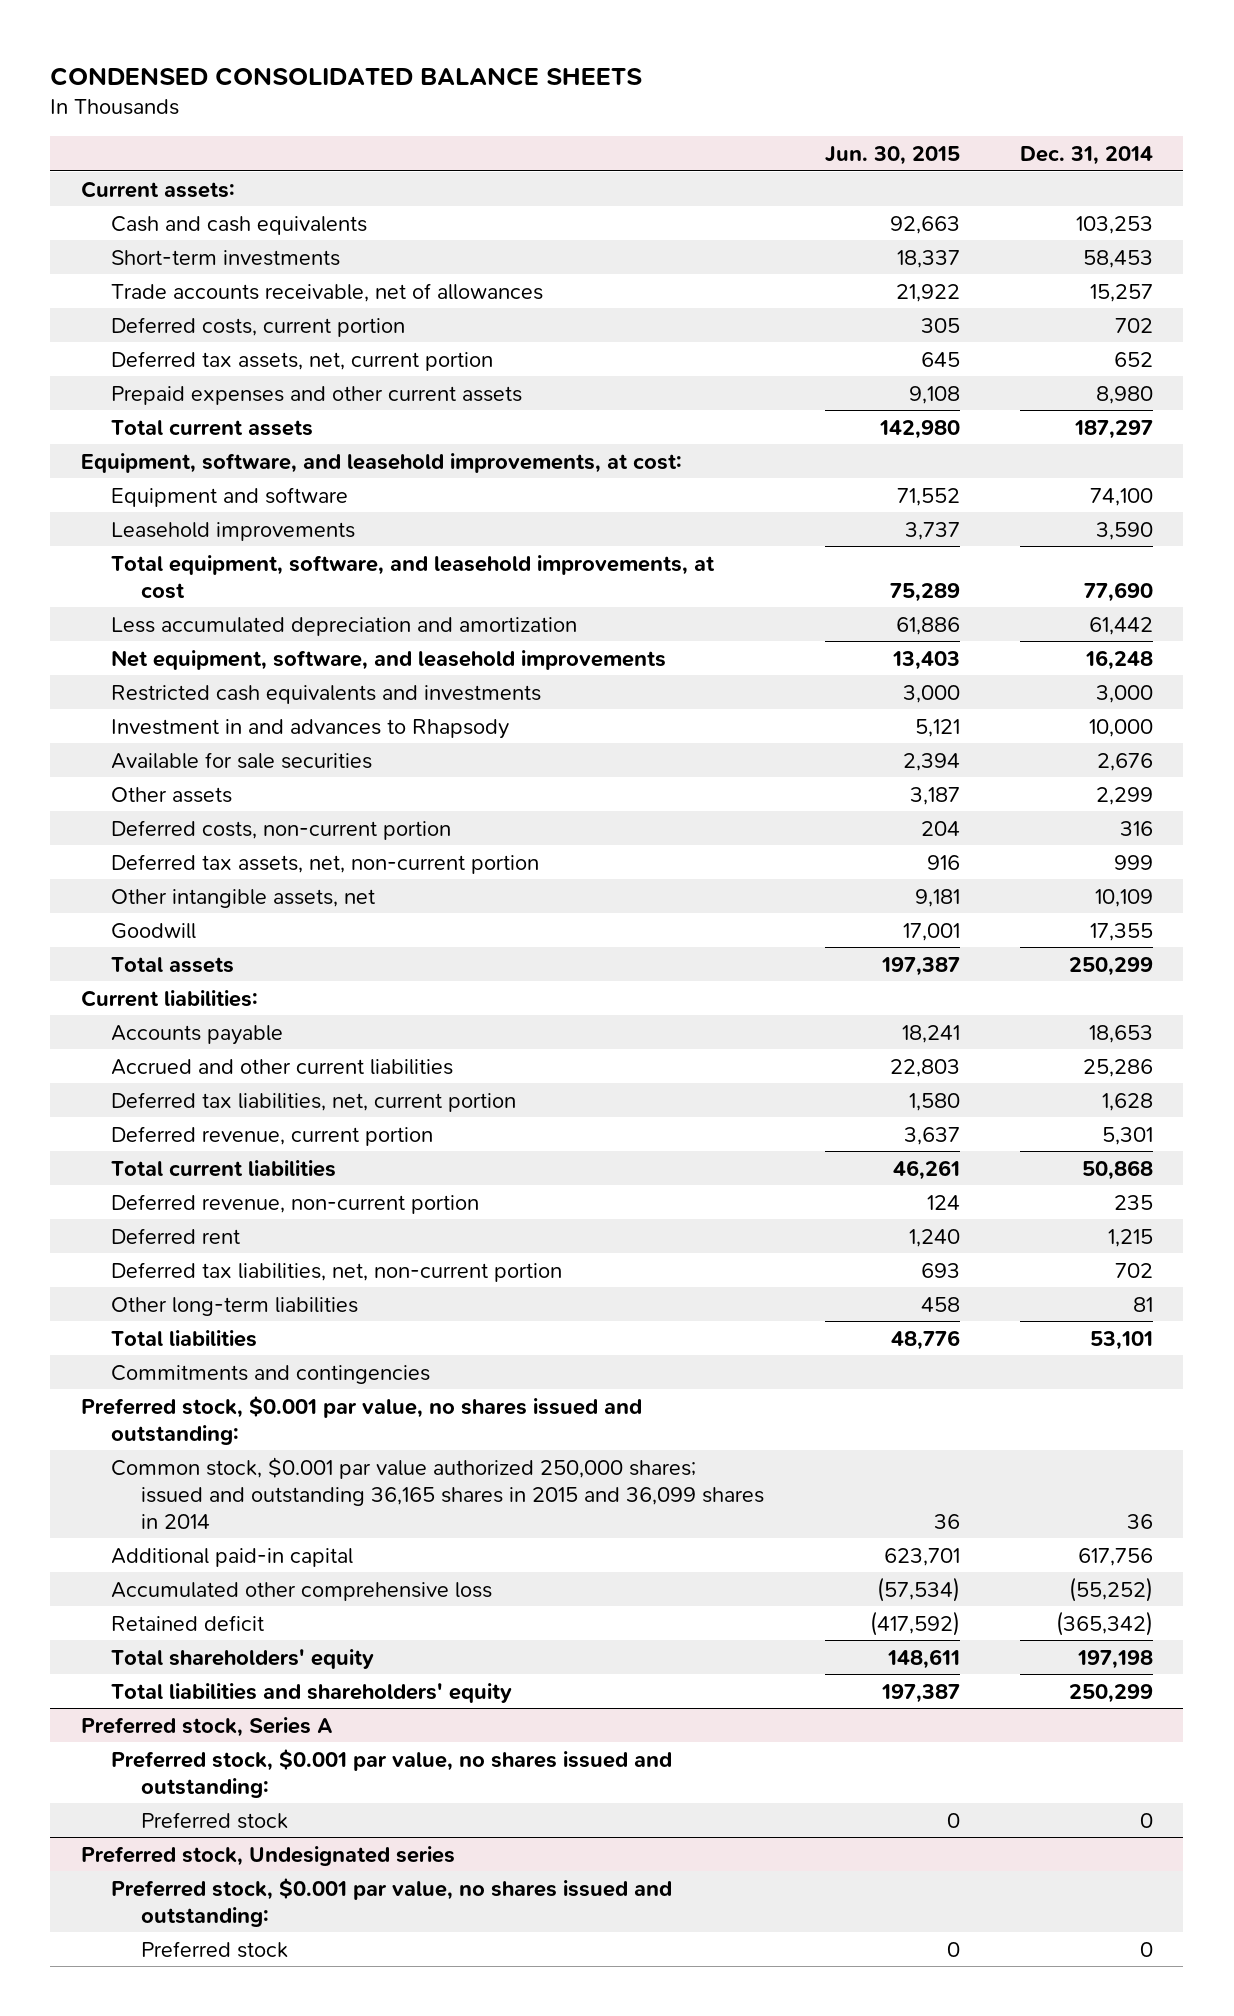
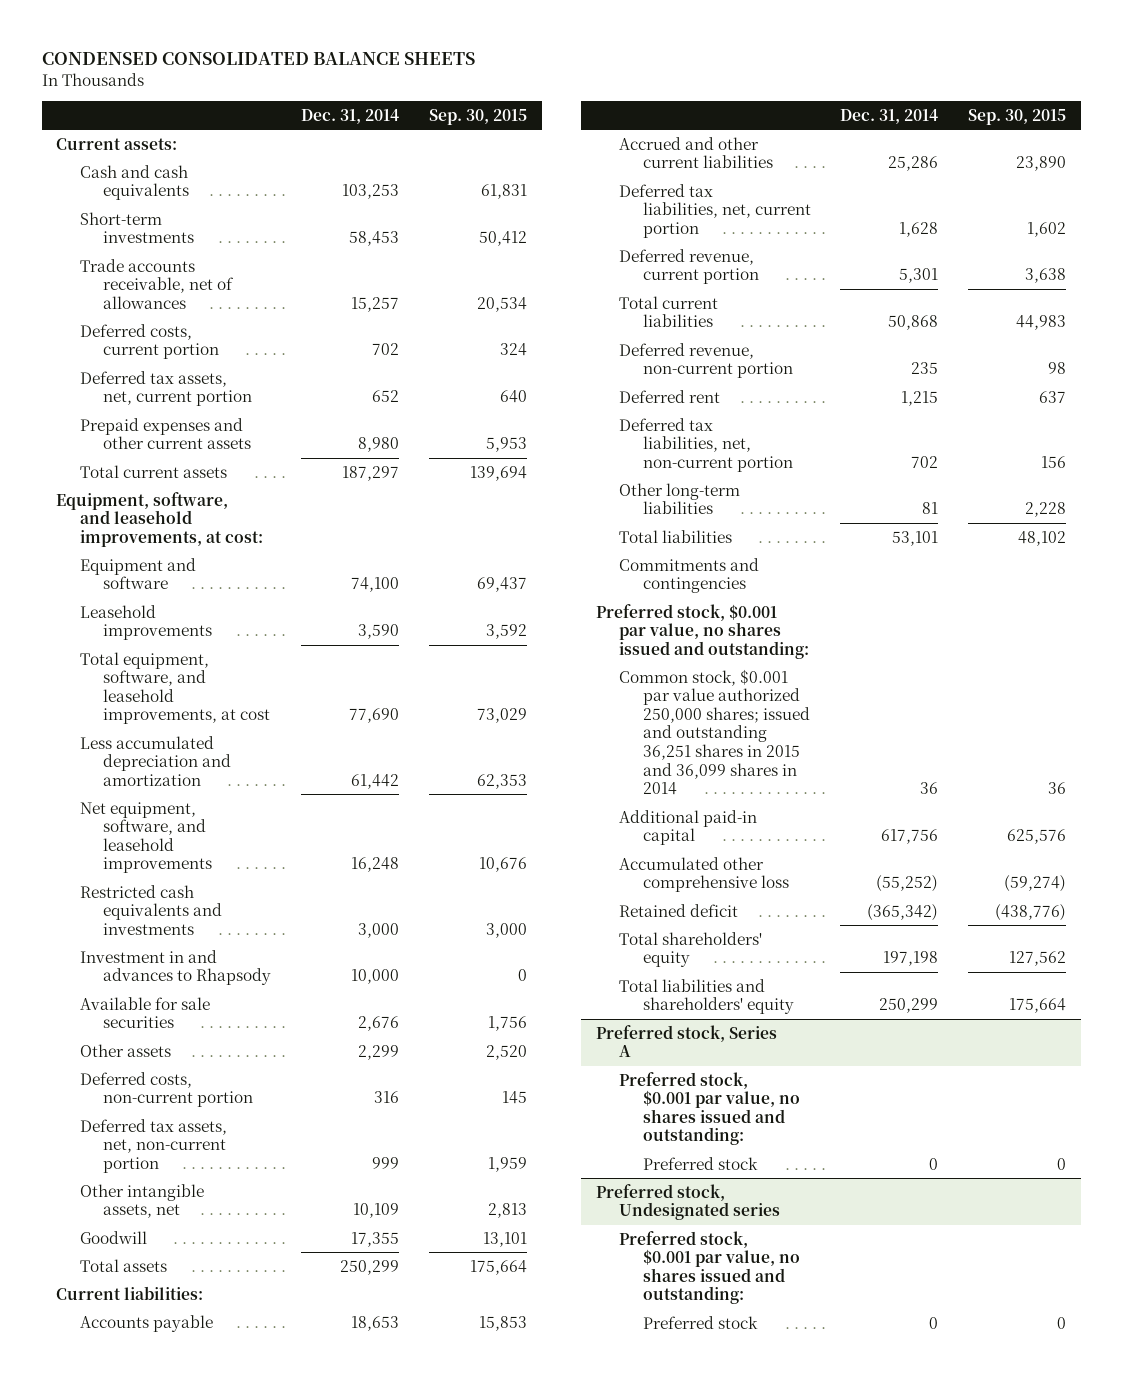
- | Jun. 30, 2015 | Dec. 31, 2014
+ | Dec. 31, 2014 | Sep. 30, 2015
- Common stock, $0.001 par value authorized 250,000 shares; issued and outstanding 36,165 shares in 2015 and 36,099 shares in 2014 | 36 | 36
+ Common stock, $0.001 par value authorized 250,000 shares; issued and outstanding 36,251 shares in 2015 and 36,099 shares in 2014 | 36 | 36

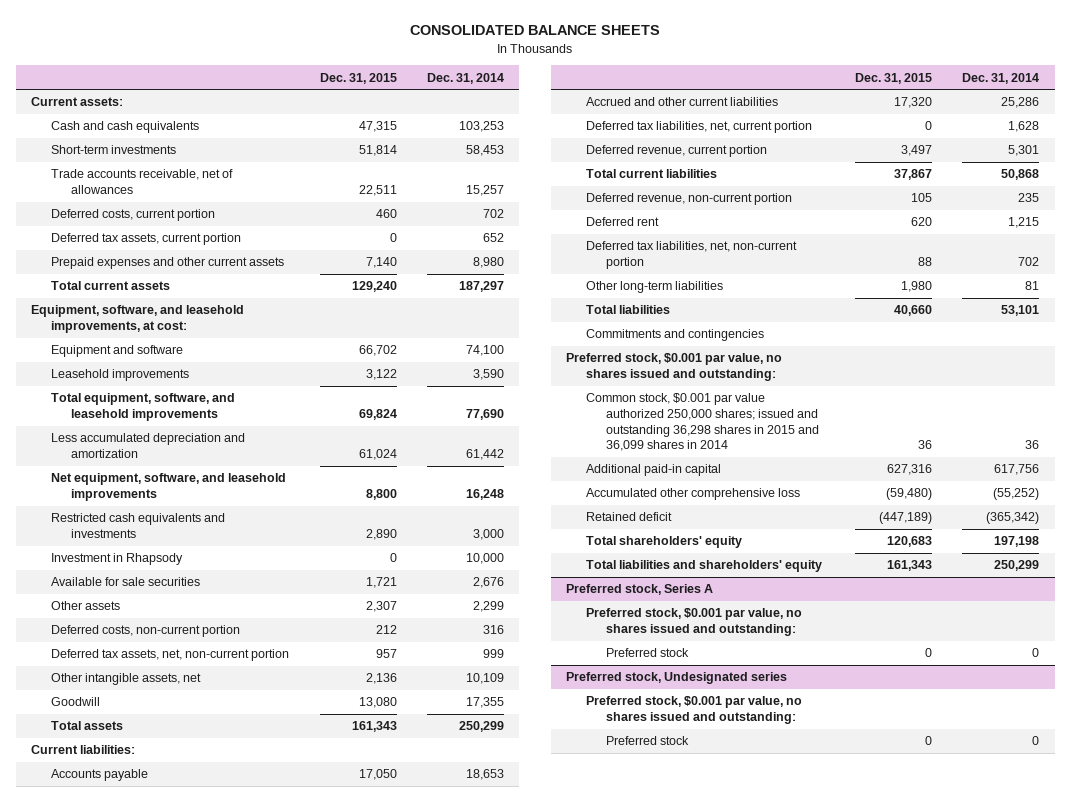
- CONDENSED CONSOLIDATED BALANCE SHEETS
+ CONSOLIDATED BALANCE SHEETS
- | Dec. 31, 2014 | Sep. 30, 2015
+ | Dec. 31, 2015 | Dec. 31, 2014
- Deferred tax assets, net, current portion | 652 | 640
+ Deferred tax assets, current portion | 0 | 652
- Total equipment, software, and leasehold improvements, at cost | 77,690 | 73,029
+ Total equipment, software, and leasehold improvements | 69,824 | 77,690
- Investment in and advances to Rhapsody | 10,000 | 0
+ Investment in Rhapsody | 0 | 10,000
- Common stock, $0.001 par value authorized 250,000 shares; issued and outstanding 36,251 shares in 2015 and 36,099 shares in 2014 | 36 | 36
+ Common stock, $0.001 par value authorized 250,000 shares; issued and outstanding 36,298 shares in 2015 and 36,099 shares in 2014 | 36 | 36

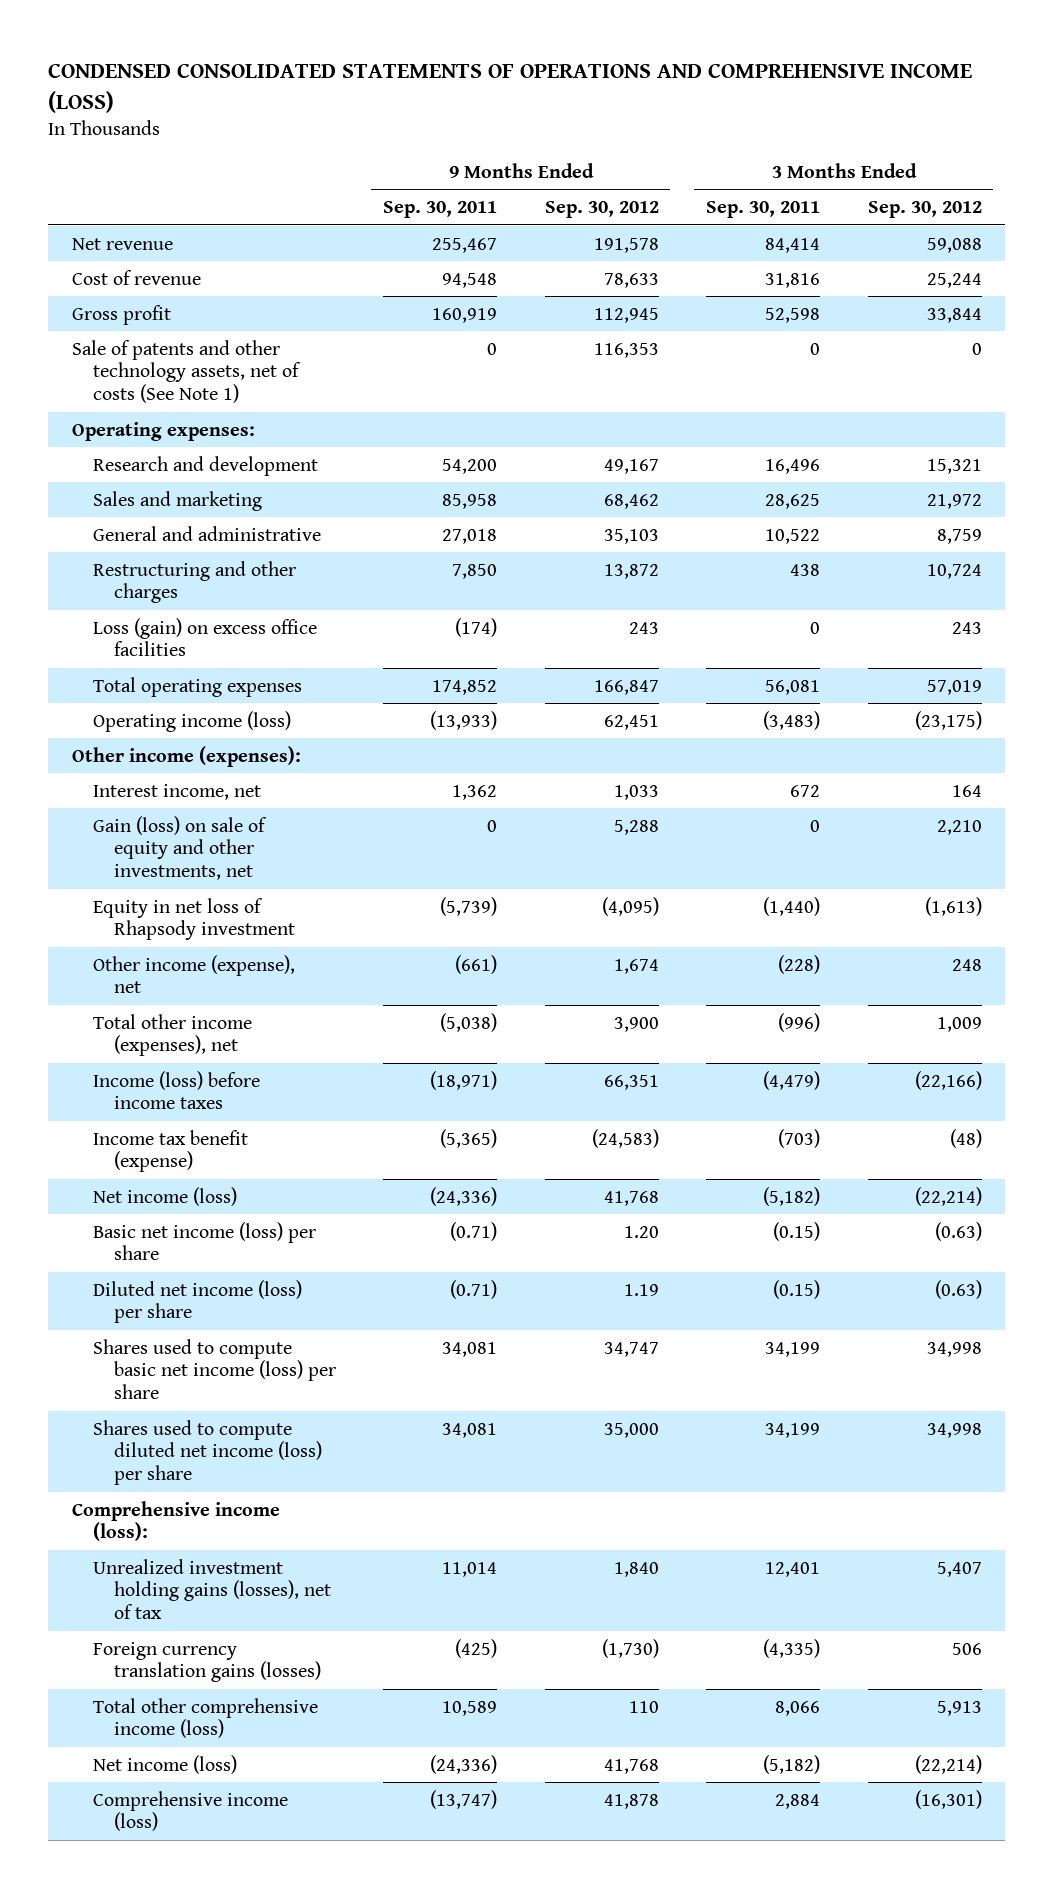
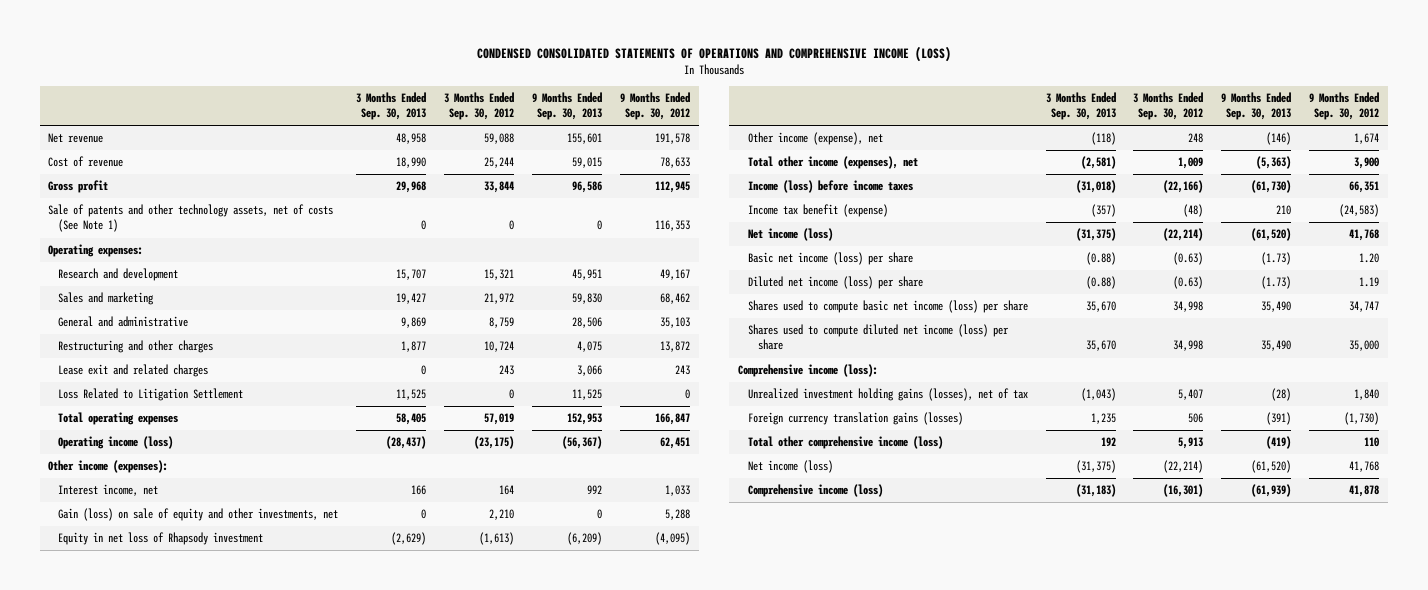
- | 9 Months Ended Sep. 30, 2011 | 9 Months Ended Sep. 30, 2012 | 3 Months Ended Sep. 30, 2011 | 3 Months Ended Sep. 30, 2012
+ | 3 Months Ended Sep. 30, 2013 | 3 Months Ended Sep. 30, 2012 | 9 Months Ended Sep. 30, 2013 | 9 Months Ended Sep. 30, 2012
- Loss (gain) on excess office facilities | (174) | 243 | 0 | 243
+ Lease exit and related charges | 0 | 243 | 3,066 | 243
+ Loss Related to Litigation Settlement | 11,525 | 0 | 11,525 | 0

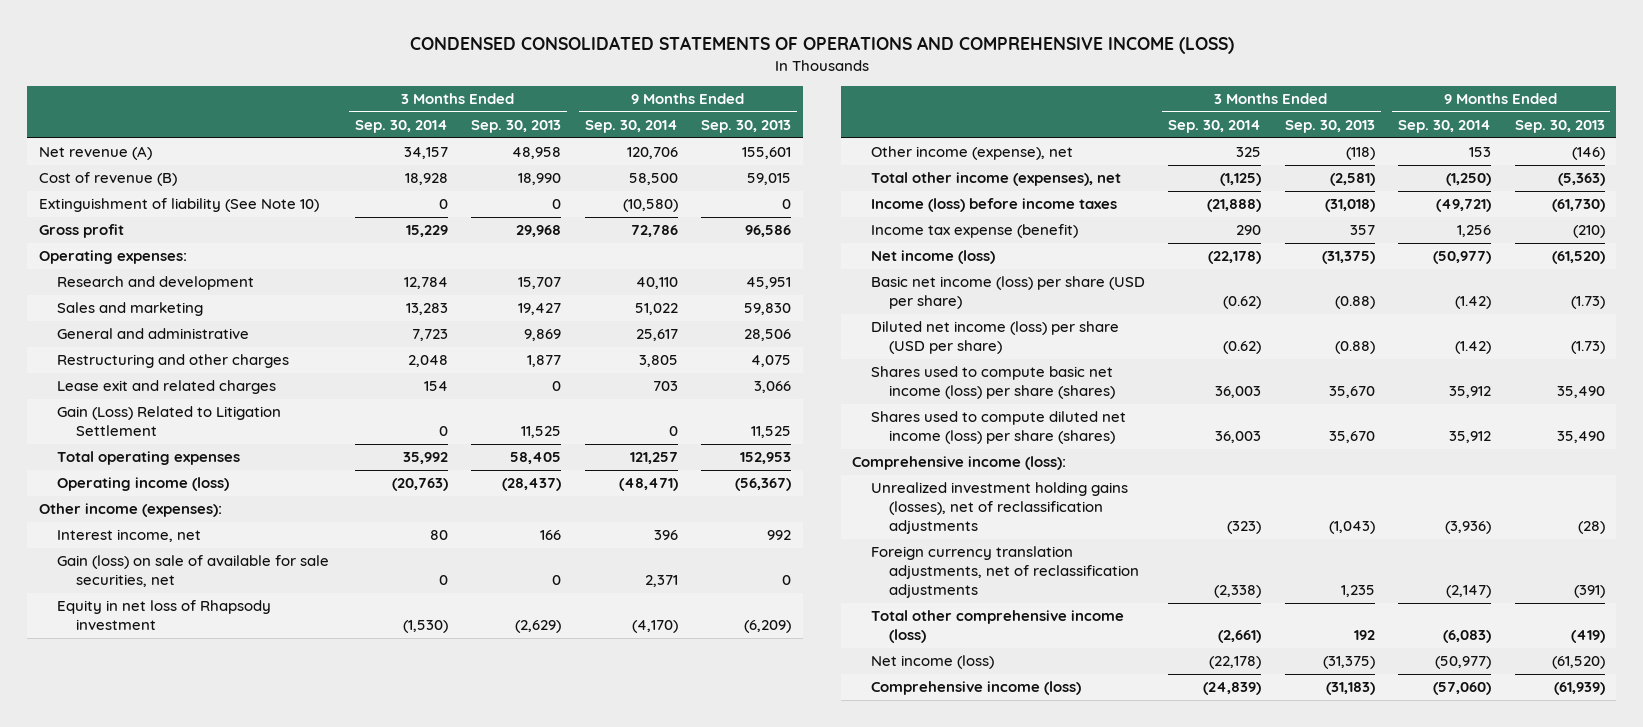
- | 3 Months Ended Sep. 30, 2013 | 3 Months Ended Sep. 30, 2012 | 9 Months Ended Sep. 30, 2013 | 9 Months Ended Sep. 30, 2012
+ | 3 Months Ended Sep. 30, 2014 | 3 Months Ended Sep. 30, 2013 | 9 Months Ended Sep. 30, 2014 | 9 Months Ended Sep. 30, 2013
- Net revenue | 48,958 | 59,088 | 155,601 | 191,578
- Cost of revenue | 18,990 | 25,244 | 59,015 | 78,633
+ Net revenue (A) | 34,157 | 48,958 | 120,706 | 155,601
+ Cost of revenue (B) | 18,928 | 18,990 | 58,500 | 59,015
+ Extinguishment of liability (See Note 10) | 0 | 0 | (10,580) | 0
- Sale of patents and other technology assets, net of costs (See Note 1) | 0 | 0 | 0 | 116,353
- Loss Related to Litigation Settlement | 11,525 | 0 | 11,525 | 0
+ Gain (Loss) Related to Litigation Settlement | 0 | 11,525 | 0 | 11,525
- Gain (loss) on sale of equity and other investments, net | 0 | 2,210 | 0 | 5,288
+ Gain (loss) on sale of available for sale securities, net | 0 | 0 | 2,371 | 0
- Income tax benefit (expense) | (357) | (48) | 210 | (24,583)
+ Income tax expense (benefit) | 290 | 357 | 1,256 | (210)
- Basic net income (loss) per share | (0.88) | (0.63) | (1.73) | 1.20
- Diluted net income (loss) per share | (0.88) | (0.63) | (1.73) | 1.19
- Shares used to compute basic net income (loss) per share | 35,670 | 34,998 | 35,490 | 34,747
- Shares used to compute diluted net income (loss) per share | 35,670 | 34,998 | 35,490 | 35,000
+ Basic net income (loss) per share (USD per share) | (0.62) | (0.88) | (1.42) | (1.73)
+ Diluted net income (loss) per share (USD per share) | (0.62) | (0.88) | (1.42) | (1.73)
+ Shares used to compute basic net income (loss) per share (shares) | 36,003 | 35,670 | 35,912 | 35,490
+ Shares used to compute diluted net income (loss) per share (shares) | 36,003 | 35,670 | 35,912 | 35,490
- Unrealized investment holding gains (losses), net of tax | (1,043) | 5,407 | (28) | 1,840
- Foreign currency translation gains (losses) | 1,235 | 506 | (391) | (1,730)
+ Unrealized investment holding gains (losses), net of reclassification adjustments | (323) | (1,043) | (3,936) | (28)
+ Foreign currency translation adjustments, net of reclassification adjustments | (2,338) | 1,235 | (2,147) | (391)

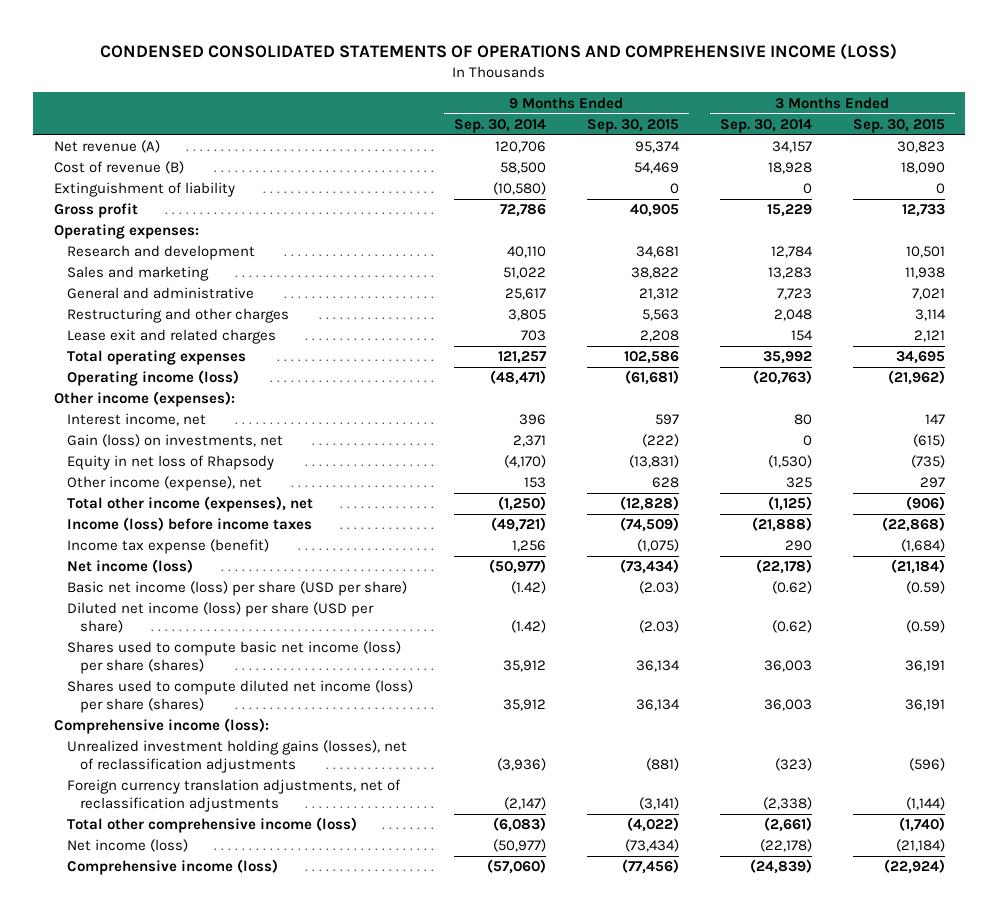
- | 3 Months Ended Sep. 30, 2014 | 3 Months Ended Sep. 30, 2013 | 9 Months Ended Sep. 30, 2014 | 9 Months Ended Sep. 30, 2013
+ | 9 Months Ended Sep. 30, 2014 | 9 Months Ended Sep. 30, 2015 | 3 Months Ended Sep. 30, 2014 | 3 Months Ended Sep. 30, 2015
- Extinguishment of liability (See Note 10) | 0 | 0 | (10,580) | 0
+ Extinguishment of liability | (10,580) | 0 | 0 | 0
- Gain (Loss) Related to Litigation Settlement | 0 | 11,525 | 0 | 11,525
- Gain (loss) on sale of available for sale securities, net | 0 | 0 | 2,371 | 0
- Equity in net loss of Rhapsody investment | (1,530) | (2,629) | (4,170) | (6,209)
+ Gain (loss) on investments, net | 2,371 | (222) | 0 | (615)
+ Equity in net loss of Rhapsody | (4,170) | (13,831) | (1,530) | (735)

